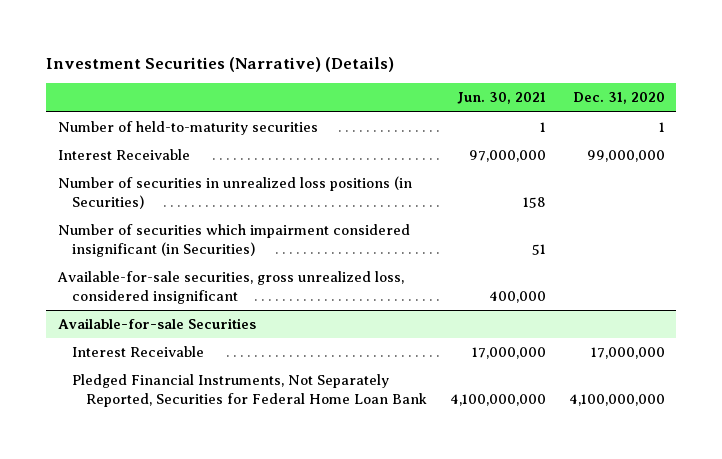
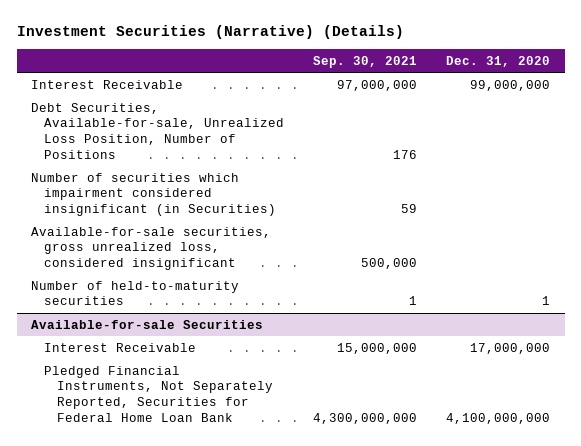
- | Jun. 30, 2021 | Dec. 31, 2020
+ | Sep. 30, 2021 | Dec. 31, 2020
- Number of securities in unrealized loss positions (in Securities) | 158 |
+ Debt Securities, Available-for-sale, Unrealized Loss Position, Number of Positions | 176 |
moved down: Number of held-to-maturity securities | 1 | 1

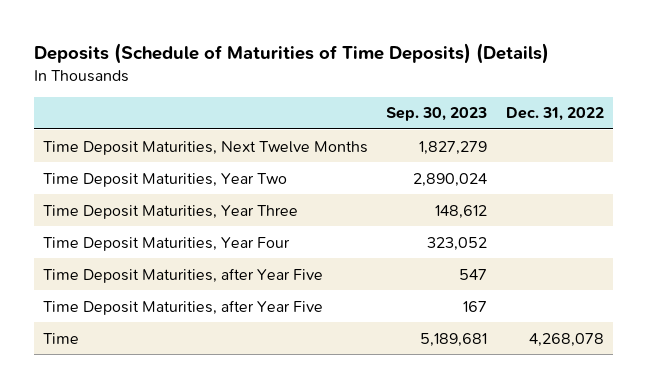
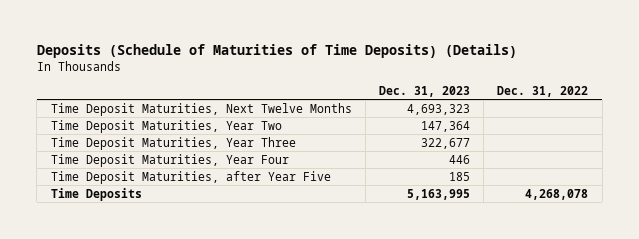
- | Sep. 30, 2023 | Dec. 31, 2022
+ | Dec. 31, 2023 | Dec. 31, 2022
- Time Deposit Maturities, after Year Five | 167 |
- Time | 5,189,681 | 4,268,078
+ Time Deposits | 5,163,995 | 4,268,078

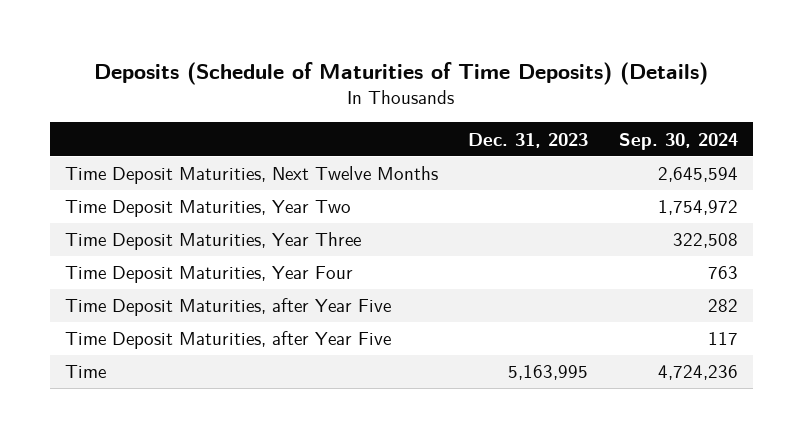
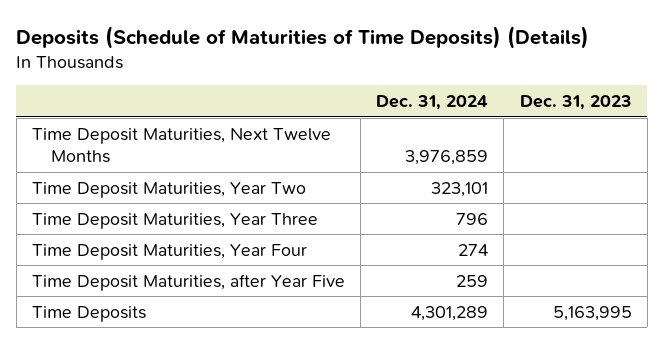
- | Dec. 31, 2023 | Sep. 30, 2024
+ | Dec. 31, 2024 | Dec. 31, 2023
- Time Deposit Maturities, after Year Five | | 117
- Time | 5,163,995 | 4,724,236
+ Time Deposits | 4,301,289 | 5,163,995

